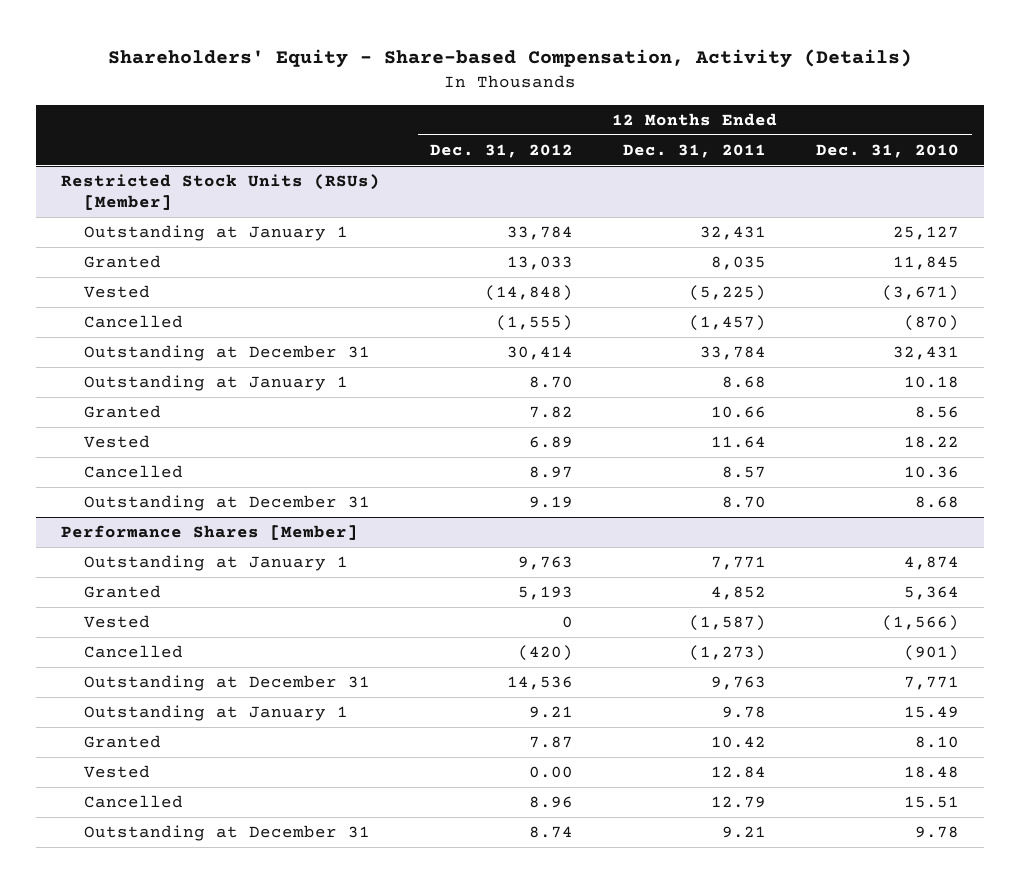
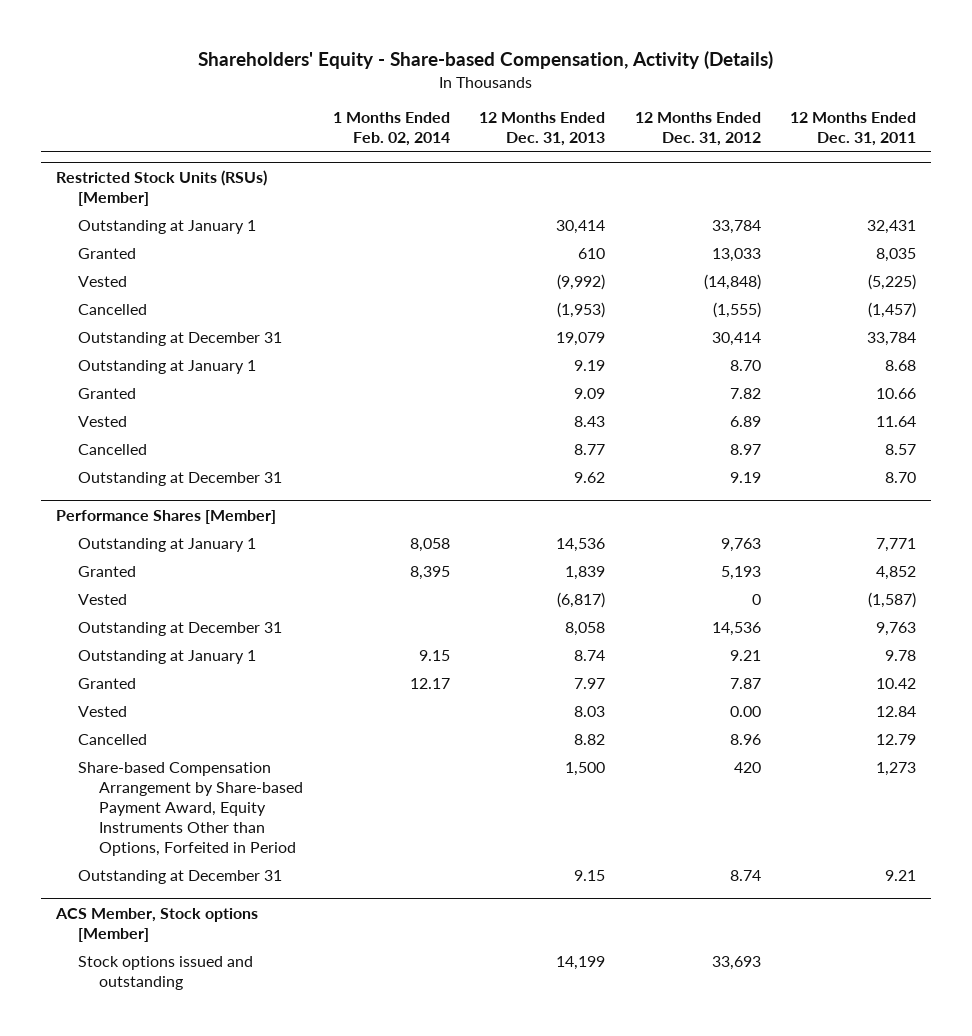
- | 12 Months Ended Dec. 31, 2012 | 12 Months Ended Dec. 31, 2011 | 12 Months Ended Dec. 31, 2010
+ | 1 Months Ended Feb. 02, 2014 | 12 Months Ended Dec. 31, 2013 | 12 Months Ended Dec. 31, 2012 | 12 Months Ended Dec. 31, 2011
@ Performance Shares [Member]
- Cancelled | (420) | (1,273) | (901)
+ Share-based Compensation Arrangement by Share-based Payment Award, Equity Instruments Other than Options, Forfeited in Period | | 1,500 | 420 | 1,273
+ ACS Member, Stock options [Member]
+ Stock options issued and outstanding | | 14,199 | 33,693 |

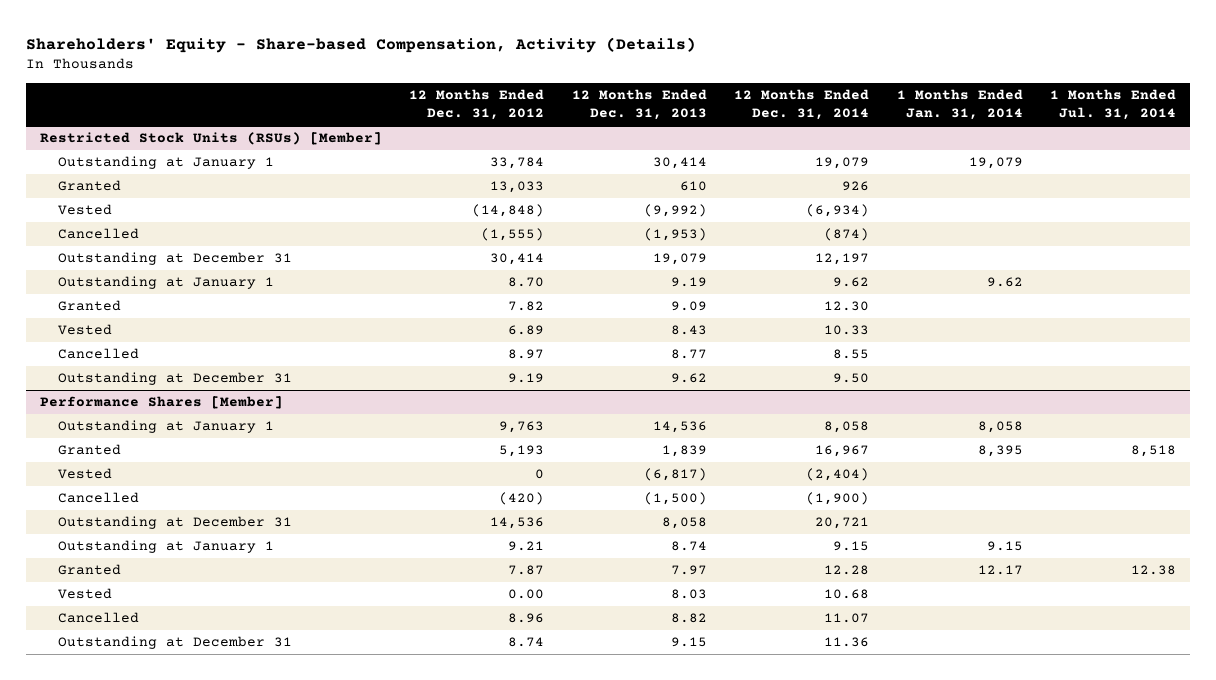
- | 1 Months Ended Feb. 02, 2014 | 12 Months Ended Dec. 31, 2013 | 12 Months Ended Dec. 31, 2012 | 12 Months Ended Dec. 31, 2011
+ | 12 Months Ended Dec. 31, 2012 | 12 Months Ended Dec. 31, 2013 | 12 Months Ended Dec. 31, 2014 | 1 Months Ended Jan. 31, 2014 | 1 Months Ended Jul. 31, 2014
@ Performance Shares [Member]
+ Cancelled | (420) | (1,500) | (1,900) | |
- Share-based Compensation Arrangement by Share-based Payment Award, Equity Instruments Other than Options, Forfeited in Period | | 1,500 | 420 | 1,273
- ACS Member, Stock options [Member]
- Stock options issued and outstanding | | 14,199 | 33,693 |

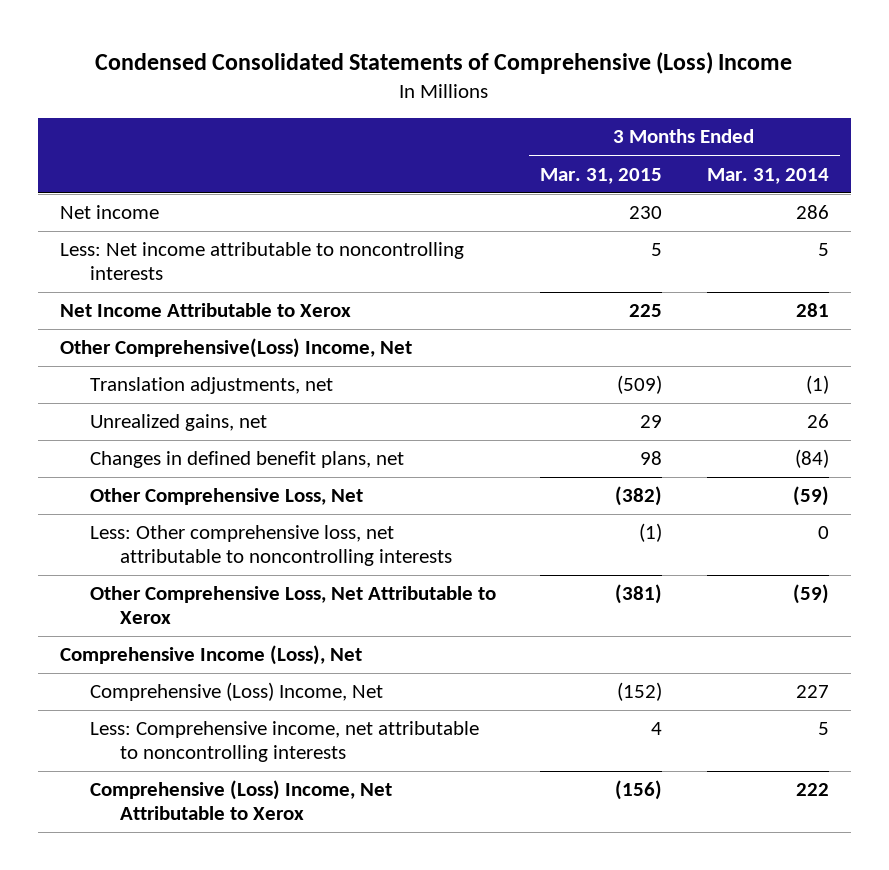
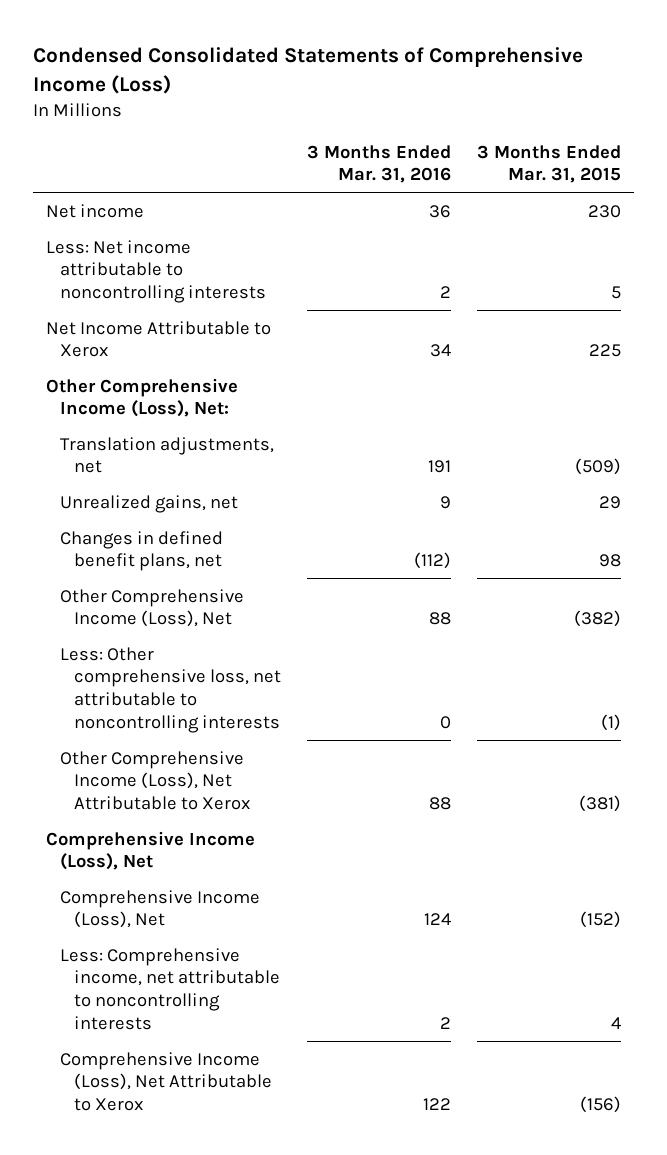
- Condensed Consolidated Statements of Comprehensive (Loss) Income
+ Condensed Consolidated Statements of Comprehensive Income (Loss)
- | 3 Months Ended Mar. 31, 2015 | 3 Months Ended Mar. 31, 2014
+ | 3 Months Ended Mar. 31, 2016 | 3 Months Ended Mar. 31, 2015
- Other Comprehensive(Loss) Income, Net
+ Other Comprehensive Income (Loss), Net:
- Other Comprehensive Loss, Net | (382) | (59)
+ Other Comprehensive Income (Loss), Net | 88 | (382)
- Other Comprehensive Loss, Net Attributable to Xerox | (381) | (59)
+ Other Comprehensive Income (Loss), Net Attributable to Xerox | 88 | (381)
- Comprehensive (Loss) Income, Net | (152) | 227
+ Comprehensive Income (Loss), Net | 124 | (152)
- Comprehensive (Loss) Income, Net Attributable to Xerox | (156) | 222
+ Comprehensive Income (Loss), Net Attributable to Xerox | 122 | (156)

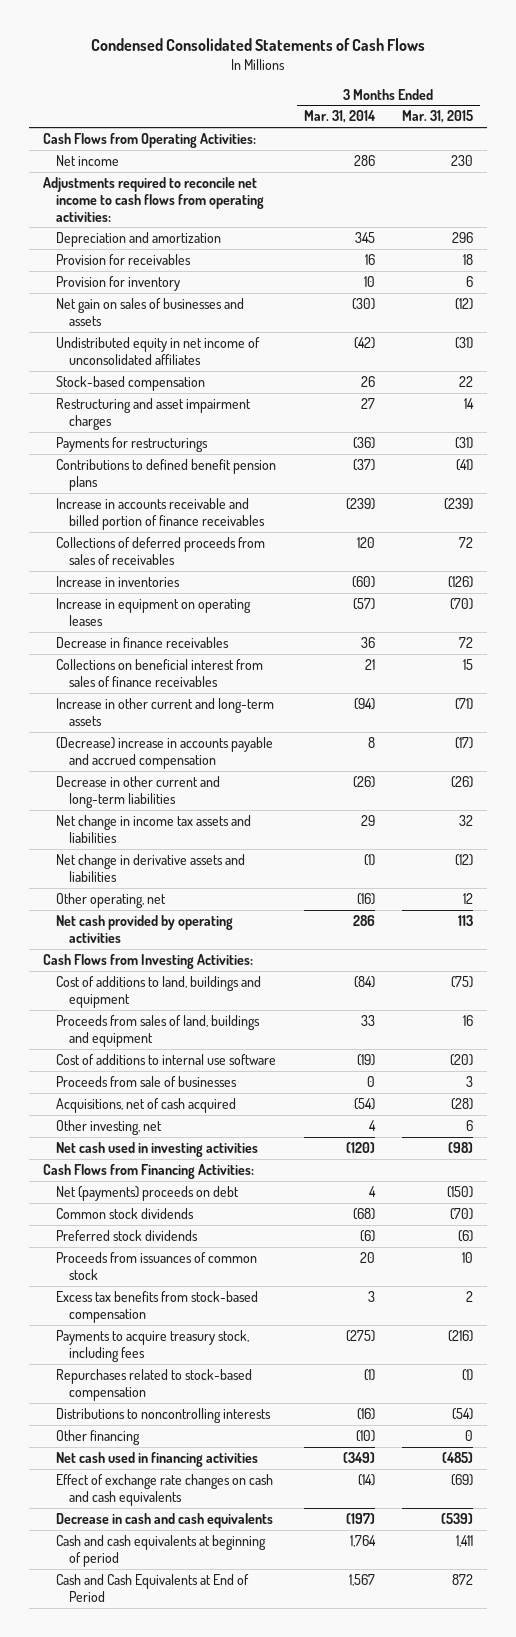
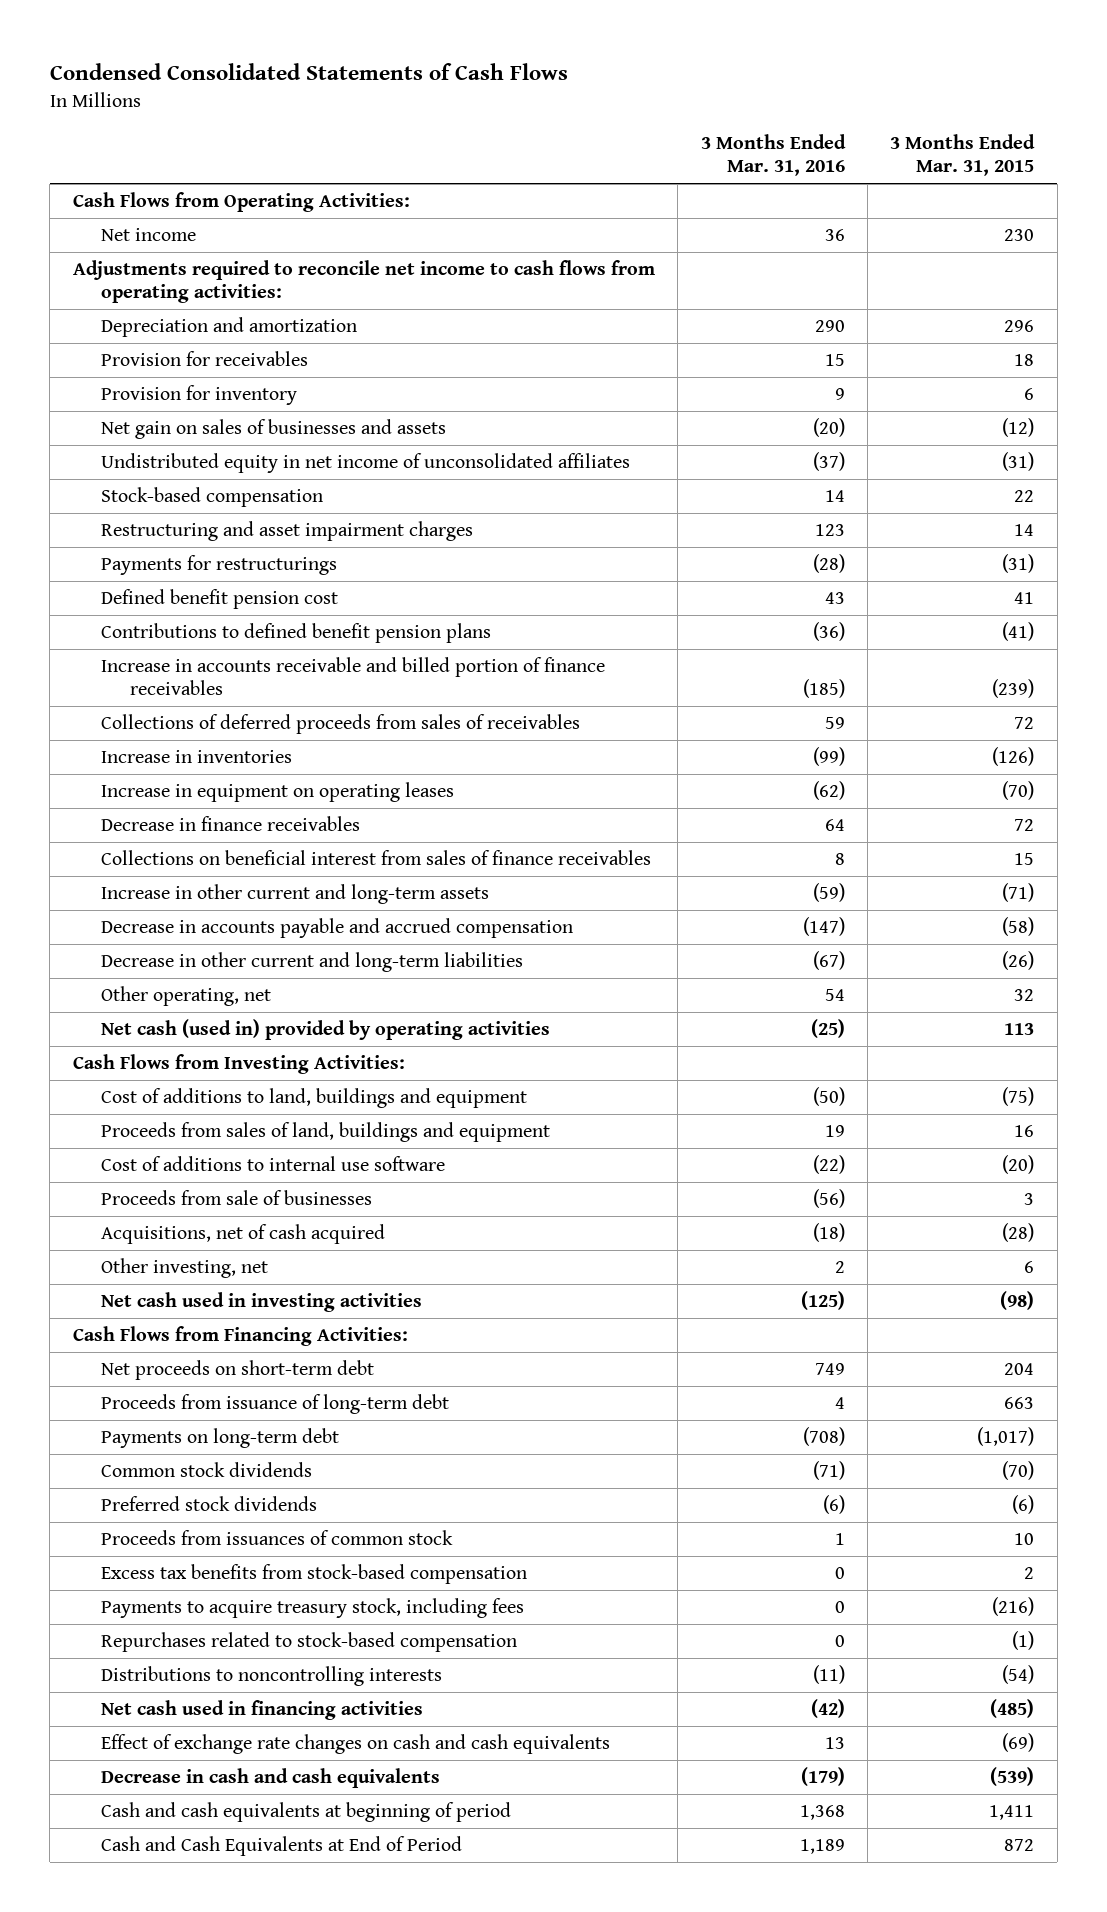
- | 3 Months Ended Mar. 31, 2014 | 3 Months Ended Mar. 31, 2015
+ | 3 Months Ended Mar. 31, 2016 | 3 Months Ended Mar. 31, 2015
+ Defined benefit pension cost | 43 | 41
- (Decrease) increase in accounts payable and accrued compensation | 8 | (17)
+ Decrease in accounts payable and accrued compensation | (147) | (58)
- Net change in income tax assets and liabilities | 29 | 32
- Net change in derivative assets and liabilities | (1) | (12)
- Other operating, net | (16) | 12
- Net cash provided by operating activities | 286 | 113
+ Other operating, net | 54 | 32
+ Net cash (used in) provided by operating activities | (25) | 113
- Net (payments) proceeds on debt | 4 | (150)
+ Net proceeds on short-term debt | 749 | 204
+ Proceeds from issuance of long-term debt | 4 | 663
+ Payments on long-term debt | (708) | (1,017)
- Other financing | (10) | 0

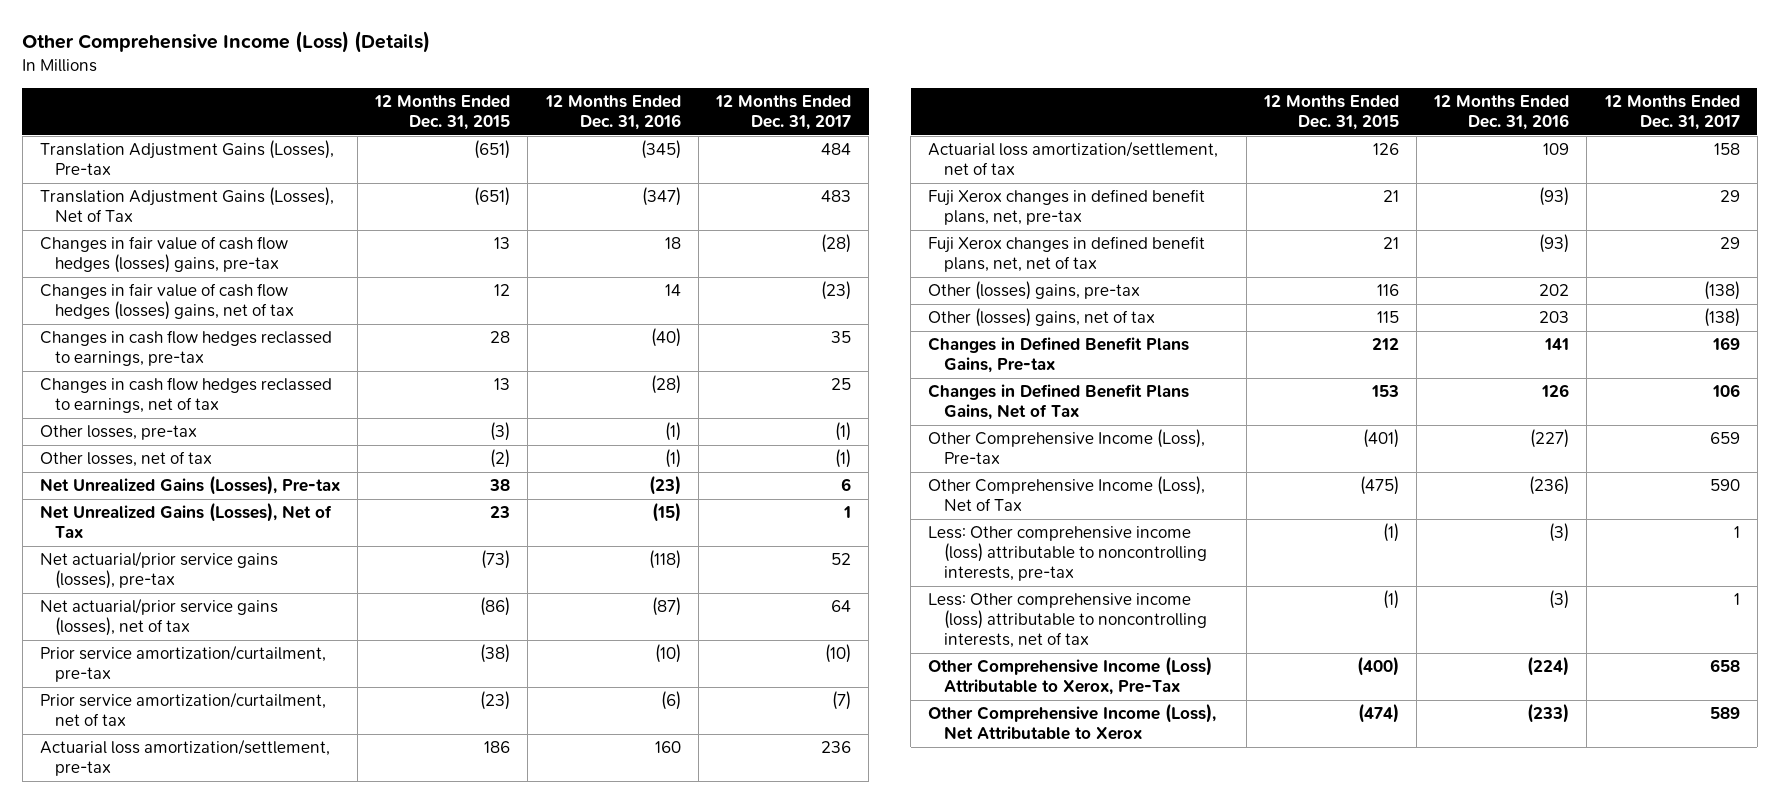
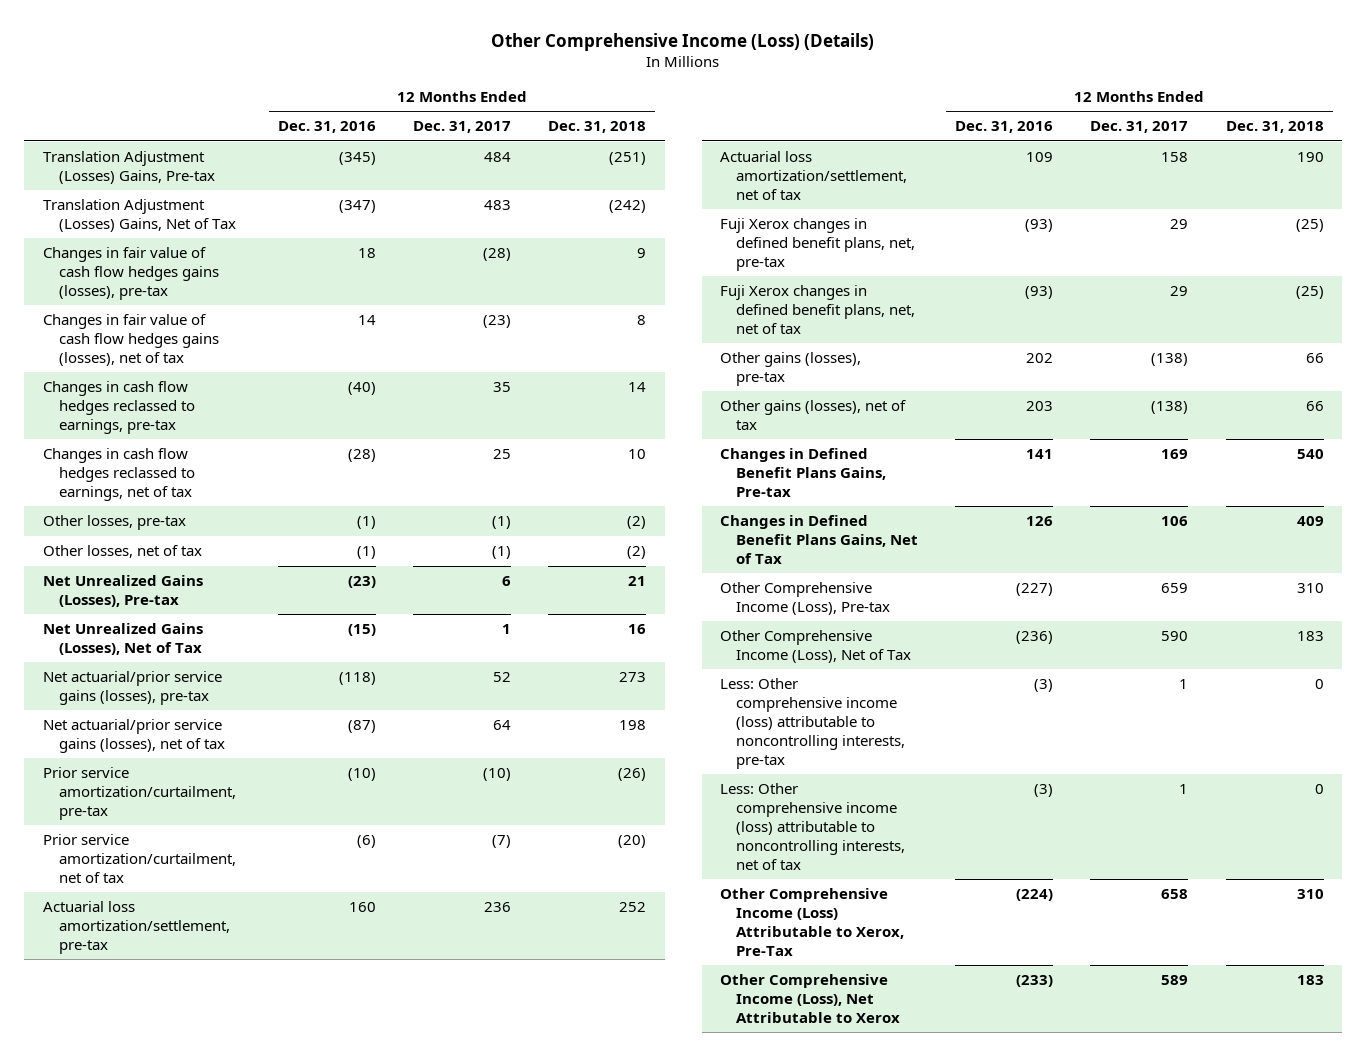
- | 12 Months Ended Dec. 31, 2015 | 12 Months Ended Dec. 31, 2016 | 12 Months Ended Dec. 31, 2017
+ | 12 Months Ended Dec. 31, 2016 | 12 Months Ended Dec. 31, 2017 | 12 Months Ended Dec. 31, 2018
- Translation Adjustment Gains (Losses), Pre-tax | (651) | (345) | 484
- Translation Adjustment Gains (Losses), Net of Tax | (651) | (347) | 483
- Changes in fair value of cash flow hedges (losses) gains, pre-tax | 13 | 18 | (28)
- Changes in fair value of cash flow hedges (losses) gains, net of tax | 12 | 14 | (23)
+ Translation Adjustment (Losses) Gains, Pre-tax | (345) | 484 | (251)
+ Translation Adjustment (Losses) Gains, Net of Tax | (347) | 483 | (242)
+ Changes in fair value of cash flow hedges gains (losses), pre-tax | 18 | (28) | 9
+ Changes in fair value of cash flow hedges gains (losses), net of tax | 14 | (23) | 8
- Other (losses) gains, pre-tax | 116 | 202 | (138)
- Other (losses) gains, net of tax | 115 | 203 | (138)
+ Other gains (losses), pre-tax | 202 | (138) | 66
+ Other gains (losses), net of tax | 203 | (138) | 66

